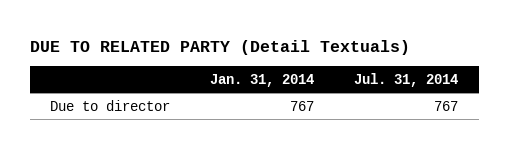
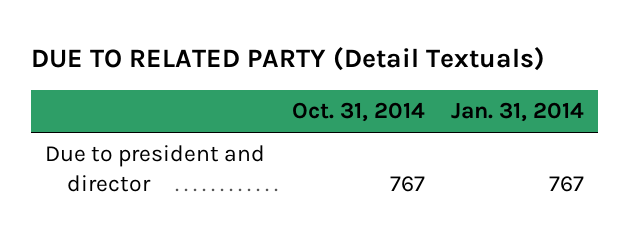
- | Jan. 31, 2014 | Jul. 31, 2014
+ | Oct. 31, 2014 | Jan. 31, 2014
- Due to director | 767 | 767
+ Due to president and director | 767 | 767

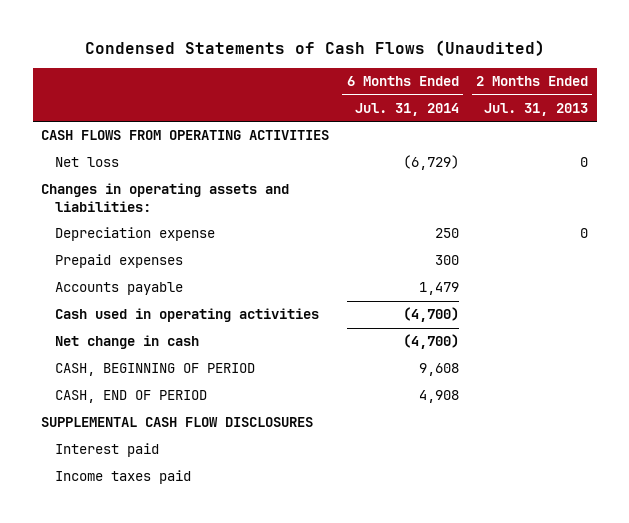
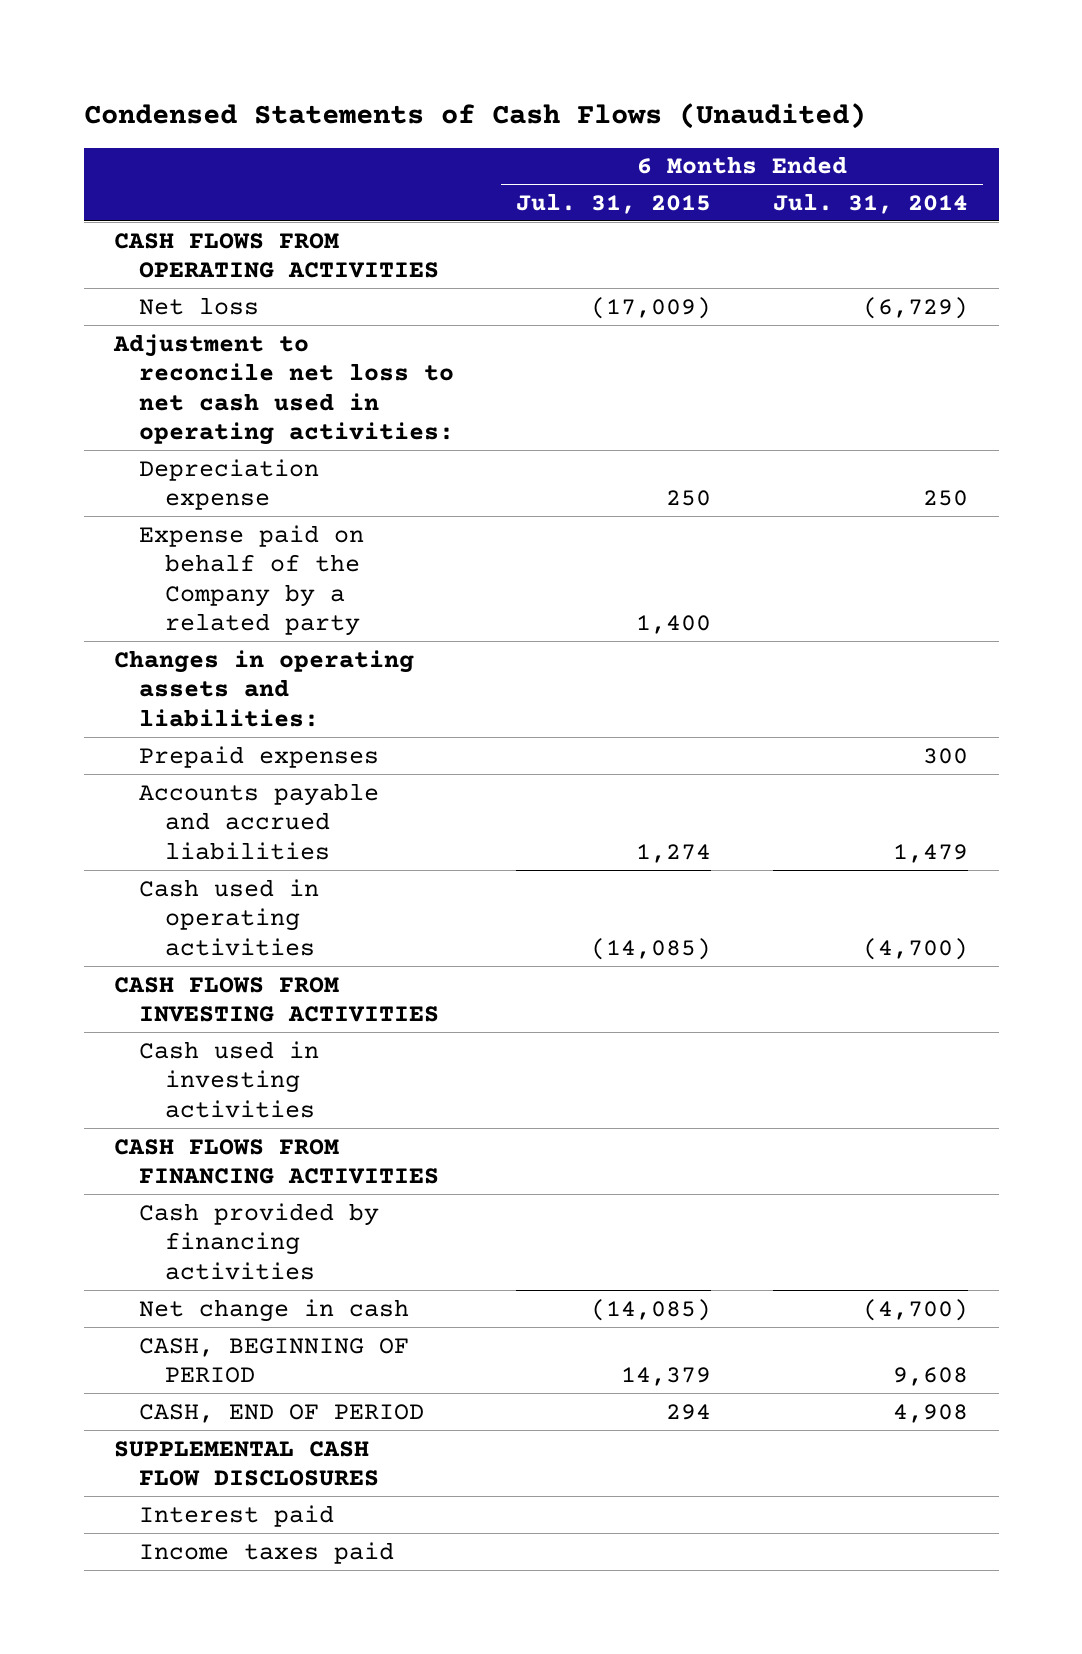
- | 6 Months Ended Jul. 31, 2014 | 2 Months Ended Jul. 31, 2013
+ | 6 Months Ended Jul. 31, 2015 | 6 Months Ended Jul. 31, 2014
+ Adjustment to reconcile net loss to net cash used in operating activities:
+ Expense paid on behalf of the Company by a related party | 1,400 |
moved down: Changes in operating assets and liabilities:
- Accounts payable | 1,479 |
+ Accounts payable and accrued liabilities | 1,274 | 1,479
+ CASH FLOWS FROM INVESTING ACTIVITIES
+ Cash used in investing activities
+ CASH FLOWS FROM FINANCING ACTIVITIES
+ Cash provided by financing activities

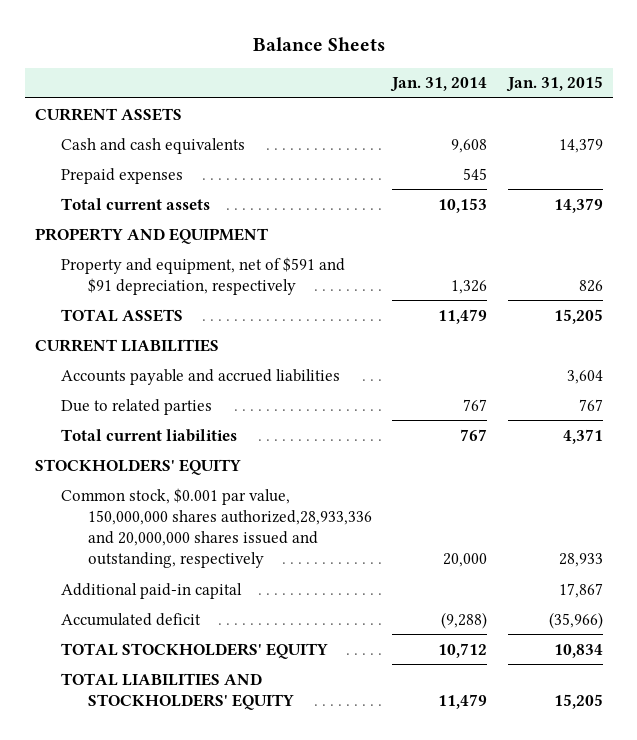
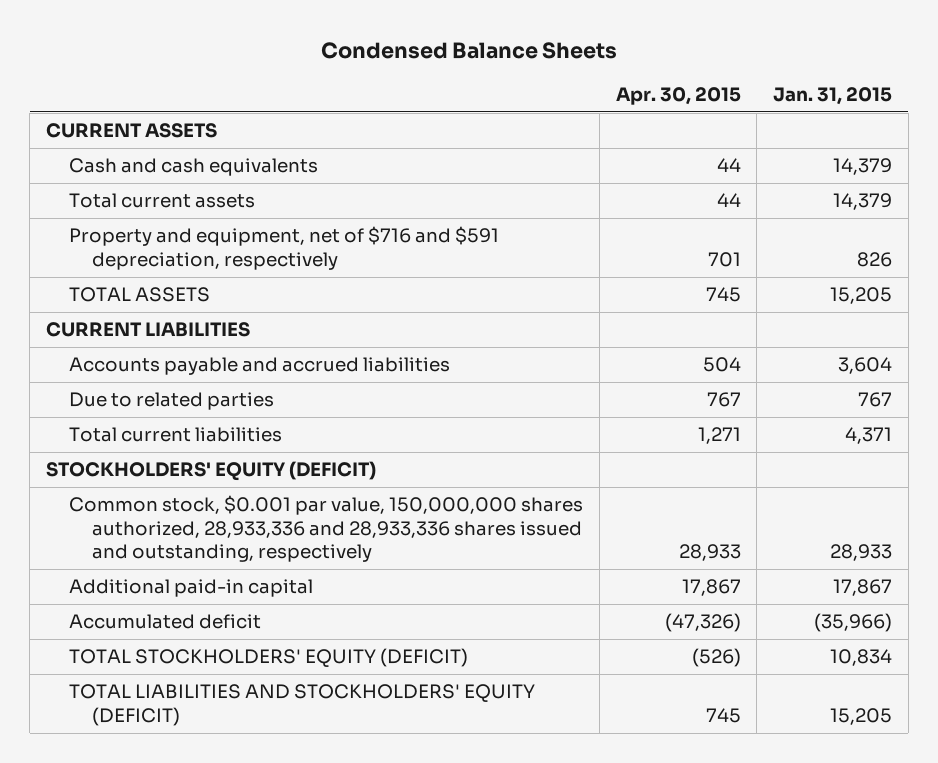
- Balance Sheets
+ Condensed Balance Sheets
- | Jan. 31, 2014 | Jan. 31, 2015
+ | Apr. 30, 2015 | Jan. 31, 2015
- Prepaid expenses | 545 |
- PROPERTY AND EQUIPMENT
- Property and equipment, net of $591 and $91 depreciation, respectively | 1,326 | 826
+ Property and equipment, net of $716 and $591 depreciation, respectively | 701 | 826
- STOCKHOLDERS' EQUITY
- Common stock, $0.001 par value, 150,000,000 shares authorized,28,933,336 and 20,000,000 shares issued and outstanding, respectively | 20,000 | 28,933
+ STOCKHOLDERS' EQUITY (DEFICIT)
+ Common stock, $0.001 par value, 150,000,000 shares authorized, 28,933,336 and 28,933,336 shares issued and outstanding, respectively | 28,933 | 28,933
- TOTAL STOCKHOLDERS' EQUITY | 10,712 | 10,834
- TOTAL LIABILITIES AND STOCKHOLDERS' EQUITY | 11,479 | 15,205
+ TOTAL STOCKHOLDERS' EQUITY (DEFICIT) | (526) | 10,834
+ TOTAL LIABILITIES AND STOCKHOLDERS' EQUITY (DEFICIT) | 745 | 15,205

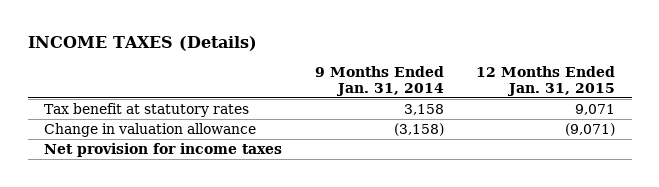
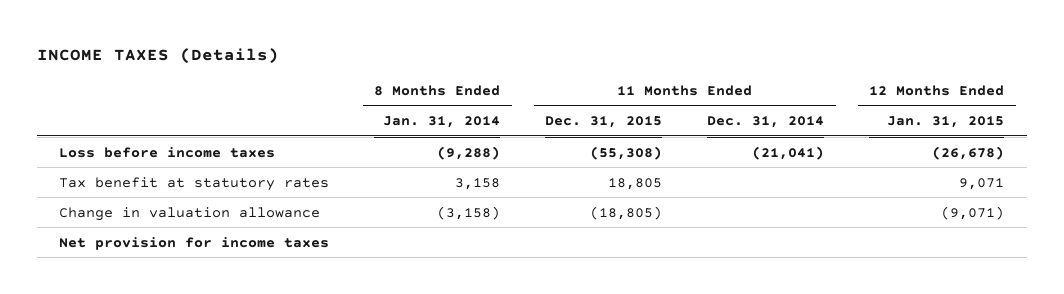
- | 9 Months Ended Jan. 31, 2014 | 12 Months Ended Jan. 31, 2015
+ | 8 Months Ended Jan. 31, 2014 | 11 Months Ended Dec. 31, 2015 | 11 Months Ended Dec. 31, 2014 | 12 Months Ended Jan. 31, 2015
+ Loss before income taxes | (9,288) | (55,308) | (21,041) | (26,678)

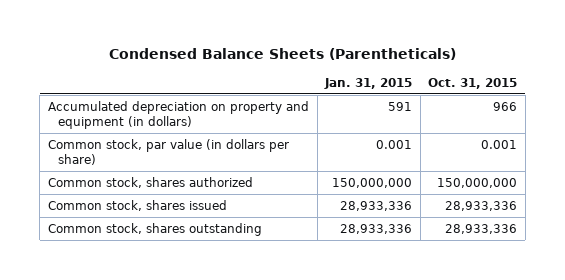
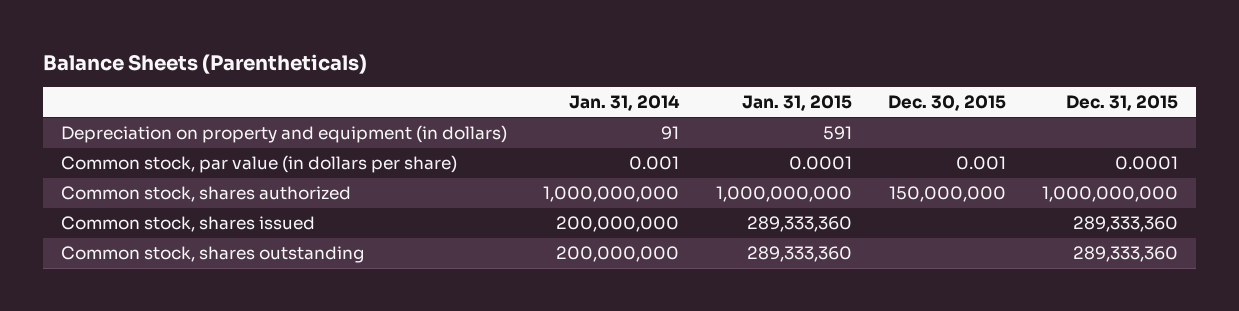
- Condensed Balance Sheets (Parentheticals)
+ Balance Sheets (Parentheticals)
- | Jan. 31, 2015 | Oct. 31, 2015
+ | Jan. 31, 2014 | Jan. 31, 2015 | Dec. 30, 2015 | Dec. 31, 2015
- Accumulated depreciation on property and equipment (in dollars) | 591 | 966
- Common stock, par value (in dollars per share) | 0.001 | 0.001
- Common stock, shares authorized | 150,000,000 | 150,000,000
- Common stock, shares issued | 28,933,336 | 28,933,336
- Common stock, shares outstanding | 28,933,336 | 28,933,336
+ Depreciation on property and equipment (in dollars) | 91 | 591 | |
+ Common stock, par value (in dollars per share) | 0.001 | 0.0001 | 0.001 | 0.0001
+ Common stock, shares authorized | 1,000,000,000 | 1,000,000,000 | 150,000,000 | 1,000,000,000
+ Common stock, shares issued | 200,000,000 | 289,333,360 | | 289,333,360
+ Common stock, shares outstanding | 200,000,000 | 289,333,360 | | 289,333,360

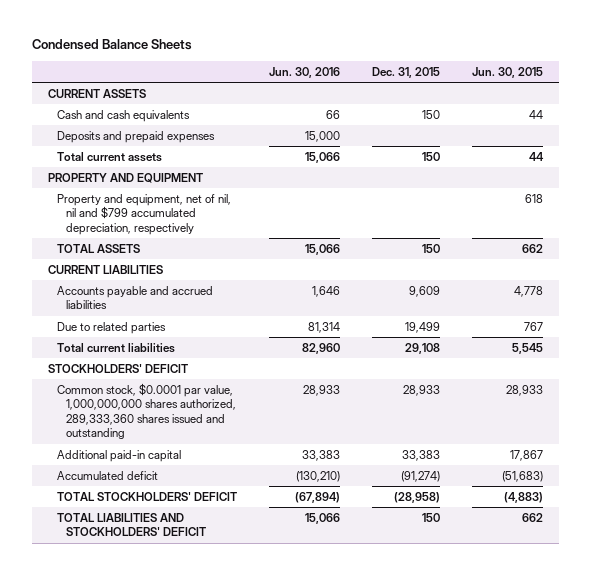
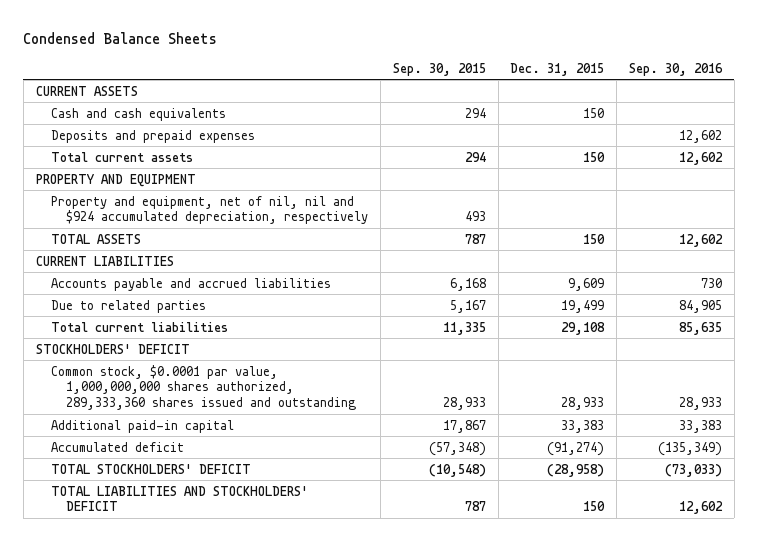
- | Jun. 30, 2016 | Dec. 31, 2015 | Jun. 30, 2015
+ | Sep. 30, 2015 | Dec. 31, 2015 | Sep. 30, 2016
- Property and equipment, net of nil, nil and $799 accumulated depreciation, respectively | | | 618
+ Property and equipment, net of nil, nil and $924 accumulated depreciation, respectively | 493 | |

